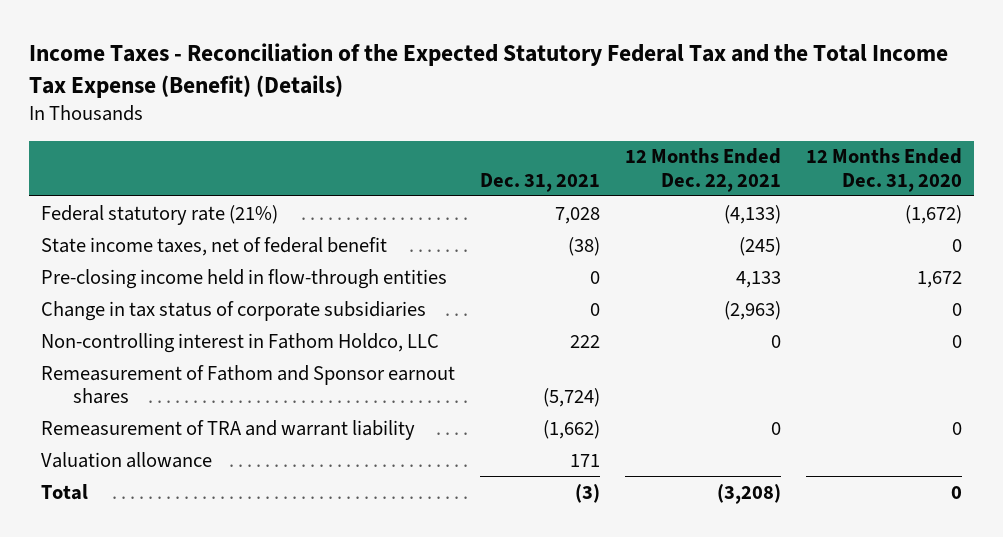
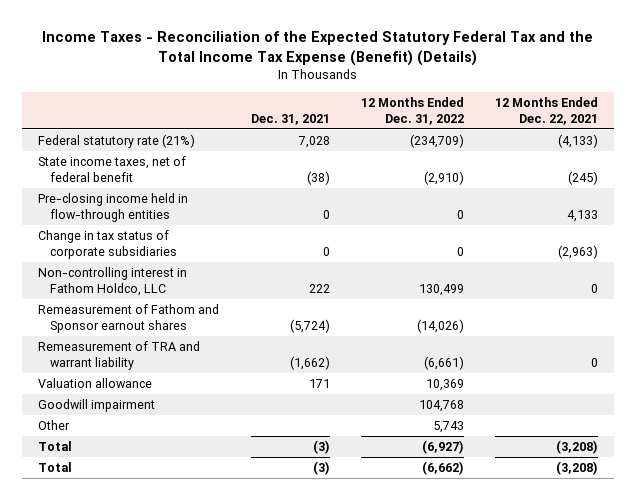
- | Dec. 31, 2021 | 12 Months Ended Dec. 22, 2021 | 12 Months Ended Dec. 31, 2020
+ | Dec. 31, 2021 | 12 Months Ended Dec. 31, 2022 | 12 Months Ended Dec. 22, 2021
+ Goodwill impairment | | 104,768 |
+ Other | | 5,743 |
+ Total | (3) | (6,662) | (3,208)

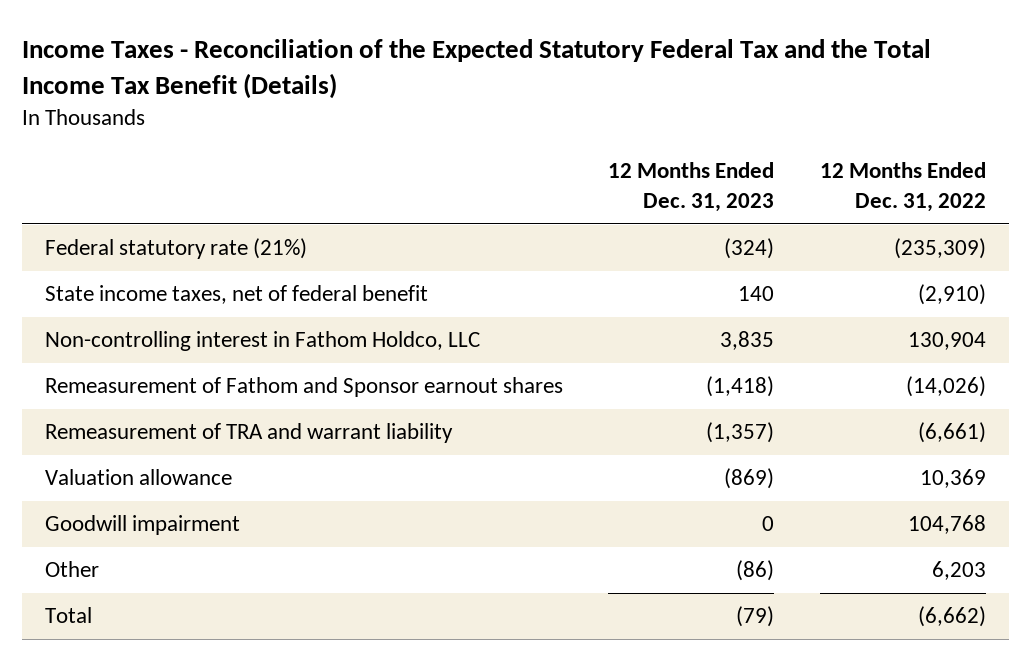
- Income Taxes - Reconciliation of the Expected Statutory Federal Tax and the Total Income Tax Expense (Benefit) (Details)
+ Income Taxes - Reconciliation of the Expected Statutory Federal Tax and the Total Income Tax Benefit (Details)
- | Dec. 31, 2021 | 12 Months Ended Dec. 31, 2022 | 12 Months Ended Dec. 22, 2021
+ | 12 Months Ended Dec. 31, 2023 | 12 Months Ended Dec. 31, 2022
- Federal statutory rate (21%) | 7,028 | (234,709) | (4,133)
+ Federal statutory rate (21%) | (324) | (235,309)
- Pre-closing income held in flow-through entities | 0 | 0 | 4,133
- Change in tax status of corporate subsidiaries | 0 | 0 | (2,963)
- Non-controlling interest in Fathom Holdco, LLC | 222 | 130,499 | 0
+ Non-controlling interest in Fathom Holdco, LLC | 3,835 | 130,904
- Other | | 5,743 |
- Total | (3) | (6,927) | (3,208)
+ Other | (86) | 6,203

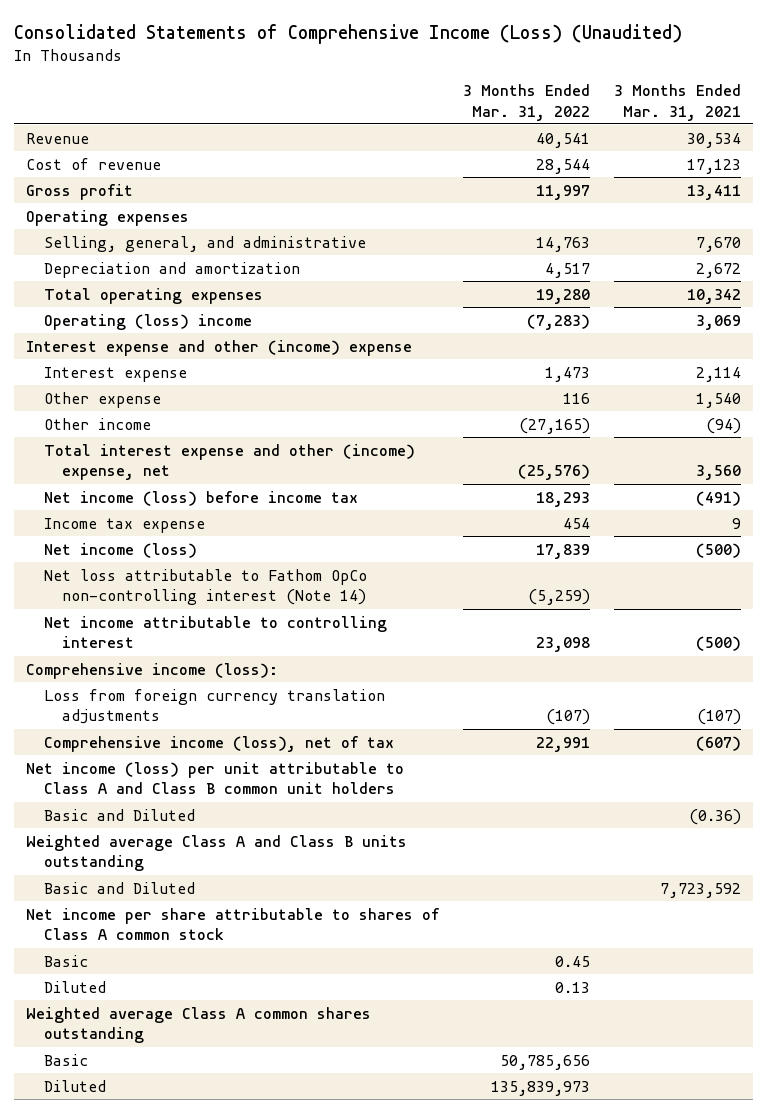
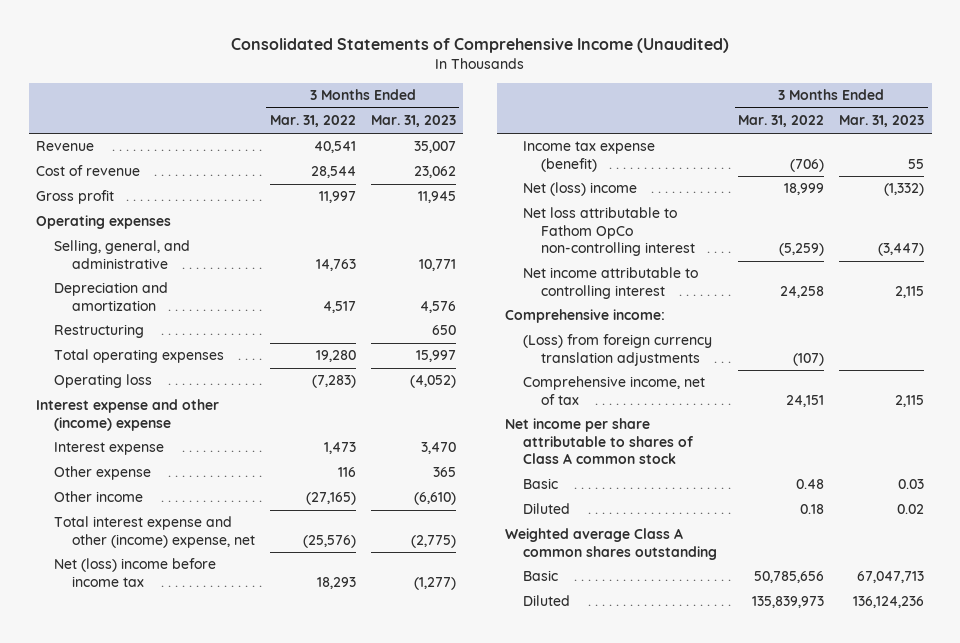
- Consolidated Statements of Comprehensive Income (Loss) (Unaudited)
+ Consolidated Statements of Comprehensive Income (Unaudited)
- | 3 Months Ended Mar. 31, 2022 | 3 Months Ended Mar. 31, 2021
+ | 3 Months Ended Mar. 31, 2022 | 3 Months Ended Mar. 31, 2023
+ Restructuring | | 650
- Operating (loss) income | (7,283) | 3,069
+ Operating loss | (7,283) | (4,052)
- Net income (loss) before income tax | 18,293 | (491)
- Income tax expense | 454 | 9
- Net income (loss) | 17,839 | (500)
- Net loss attributable to Fathom OpCo non-controlling interest (Note 14) | (5,259) |
- Net income attributable to controlling interest | 23,098 | (500)
- Comprehensive income (loss):
- Loss from foreign currency translation adjustments | (107) | (107)
- Comprehensive income (loss), net of tax | 22,991 | (607)
- Net income (loss) per unit attributable to Class A and Class B common unit holders
- Basic and Diluted | | (0.36)
- Weighted average Class A and Class B units outstanding
- Basic and Diluted | | 7,723,592
+ Net (loss) income before income tax | 18,293 | (1,277)
+ Income tax expense (benefit) | (706) | 55
+ Net (loss) income | 18,999 | (1,332)
+ Net loss attributable to Fathom OpCo non-controlling interest | (5,259) | (3,447)
+ Net income attributable to controlling interest | 24,258 | 2,115
+ Comprehensive income:
+ (Loss) from foreign currency translation adjustments | (107) |
+ Comprehensive income, net of tax | 24,151 | 2,115
- Basic | 0.45 |
- Diluted | 0.13 |
+ Basic | 0.48 | 0.03
+ Diluted | 0.18 | 0.02

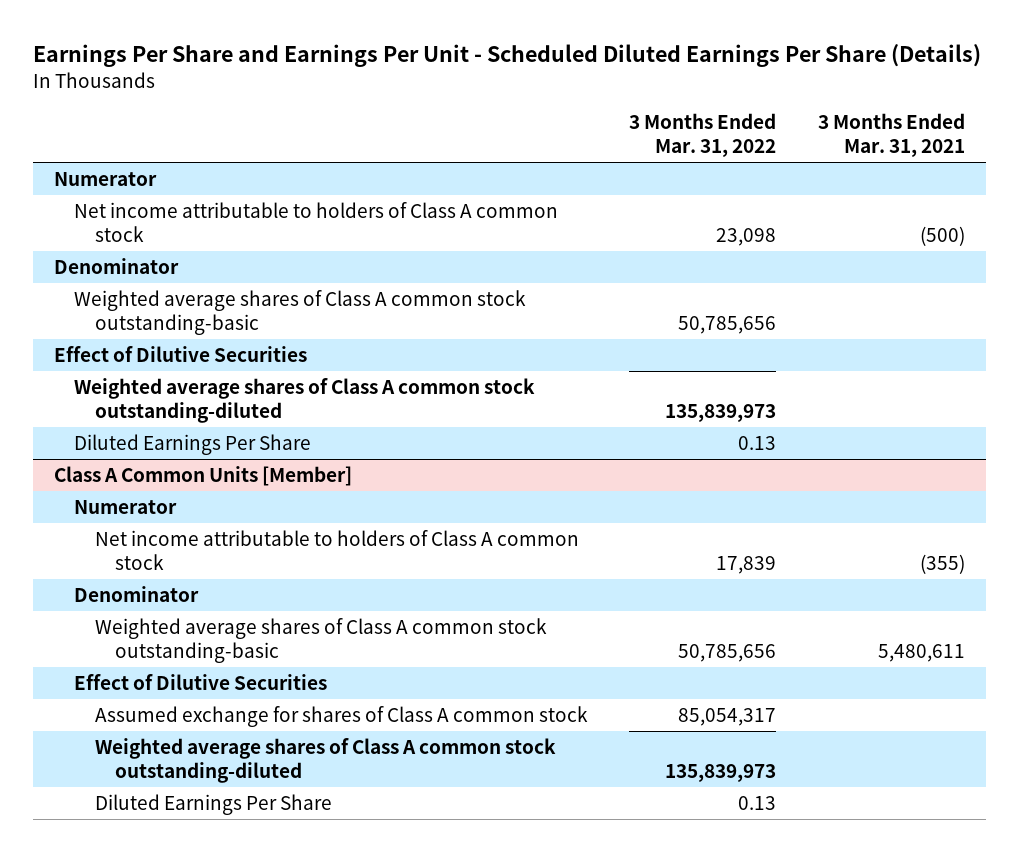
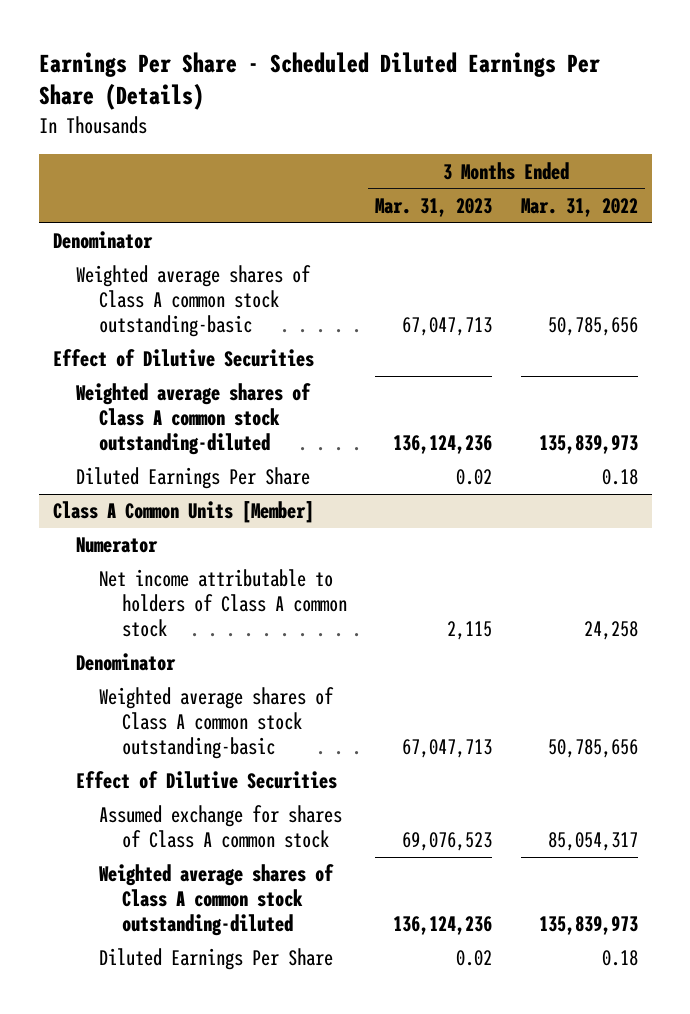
- Earnings Per Share and Earnings Per Unit - Scheduled Diluted Earnings Per Share (Details)
+ Earnings Per Share - Scheduled Diluted Earnings Per Share (Details)
- | 3 Months Ended Mar. 31, 2022 | 3 Months Ended Mar. 31, 2021
+ | 3 Months Ended Mar. 31, 2023 | 3 Months Ended Mar. 31, 2022
- Numerator
- Net income attributable to holders of Class A common stock | 23,098 | (500)
- Diluted Earnings Per Share | 0.13 |
+ Diluted Earnings Per Share | 0.02 | 0.18
@ Class A Common Units [Member]
- Net income attributable to holders of Class A common stock | 17,839 | (355)
+ Net income attributable to holders of Class A common stock | 2,115 | 24,258
- Diluted Earnings Per Share | 0.13 |
+ Diluted Earnings Per Share | 0.02 | 0.18

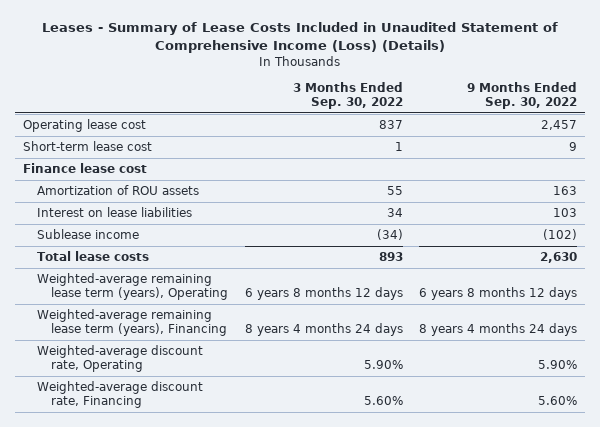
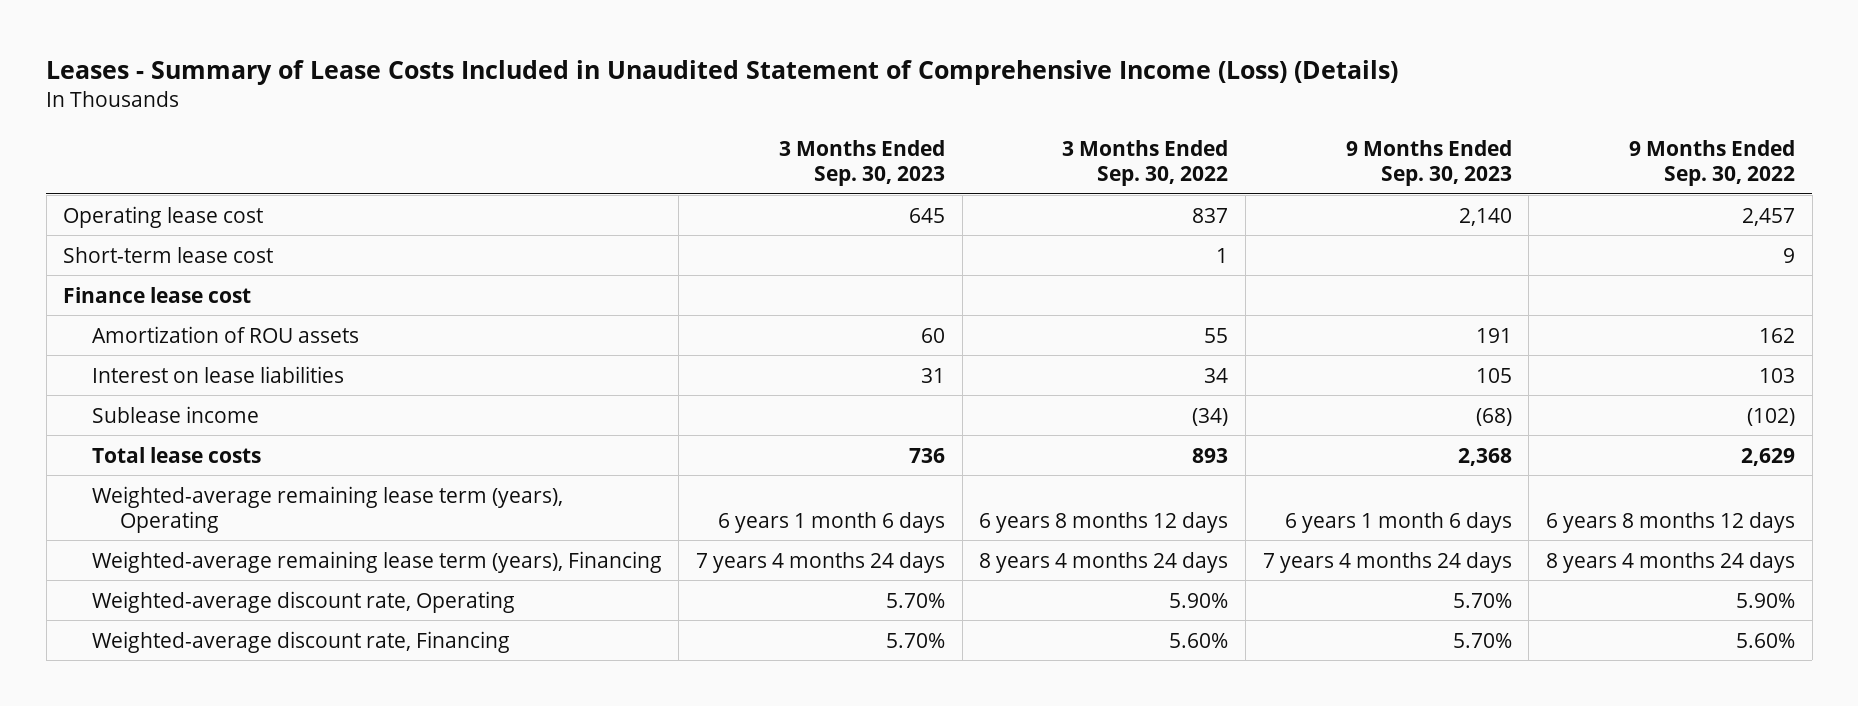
- | 3 Months Ended Sep. 30, 2022 | 9 Months Ended Sep. 30, 2022
+ | 3 Months Ended Sep. 30, 2023 | 3 Months Ended Sep. 30, 2022 | 9 Months Ended Sep. 30, 2023 | 9 Months Ended Sep. 30, 2022
- Amortization of ROU assets | 55 | 163
+ Amortization of ROU assets | 60 | 55 | 191 | 162
- Total lease costs | 893 | 2,630
+ Total lease costs | 736 | 893 | 2,368 | 2,629

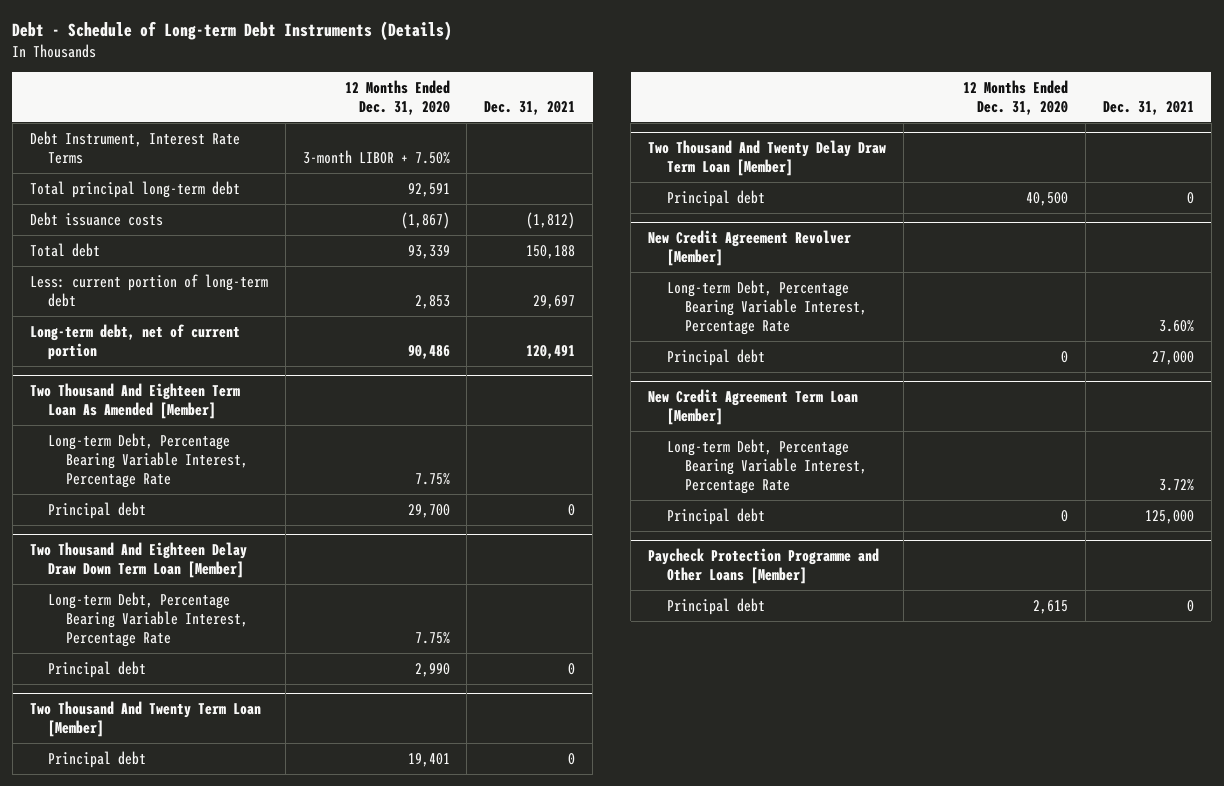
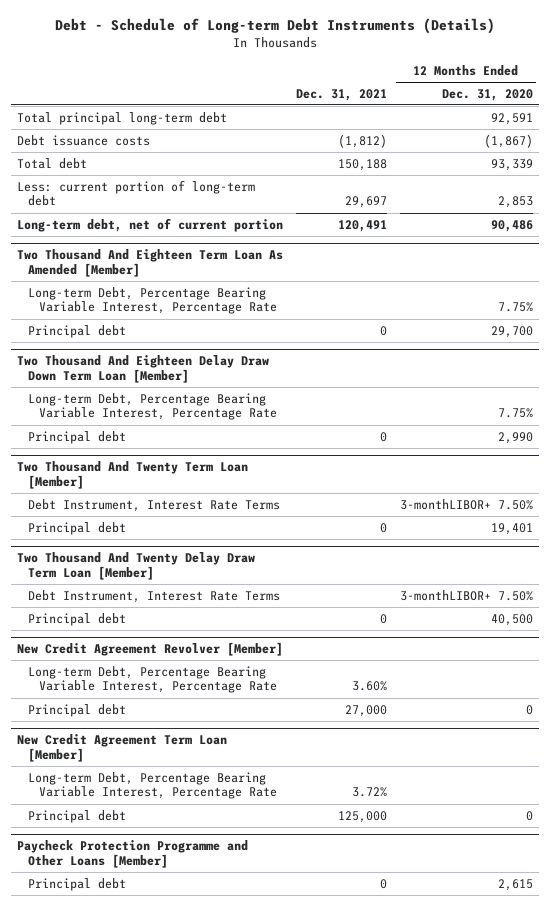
- | 12 Months Ended Dec. 31, 2020 | Dec. 31, 2021
+ | Dec. 31, 2021 | 12 Months Ended Dec. 31, 2020
- Debt Instrument, Interest Rate Terms | 3-month LIBOR + 7.50% |
@ Two Thousand And Twenty Term Loan [Member]
+ Debt Instrument, Interest Rate Terms | | 3-monthLIBOR+ 7.50%
@ Two Thousand And Twenty Delay Draw Term Loan [Member]
+ Debt Instrument, Interest Rate Terms | | 3-monthLIBOR+ 7.50%

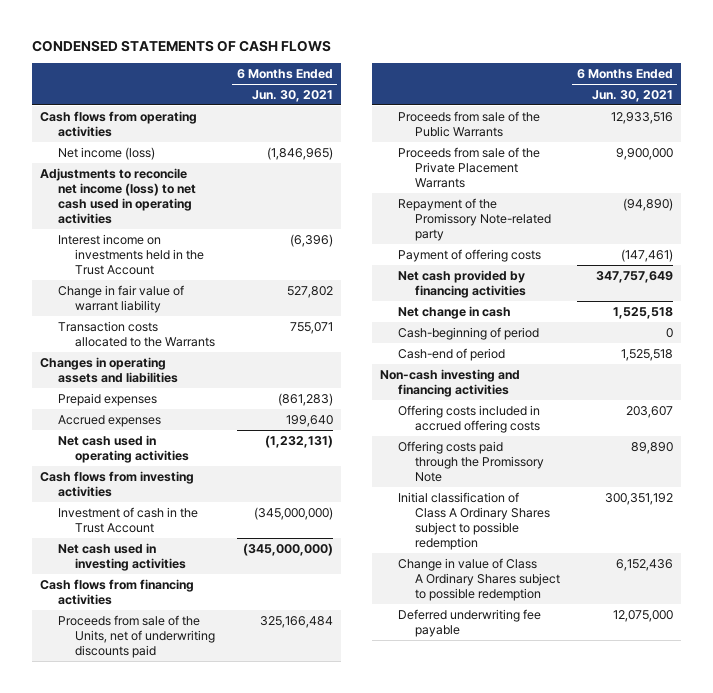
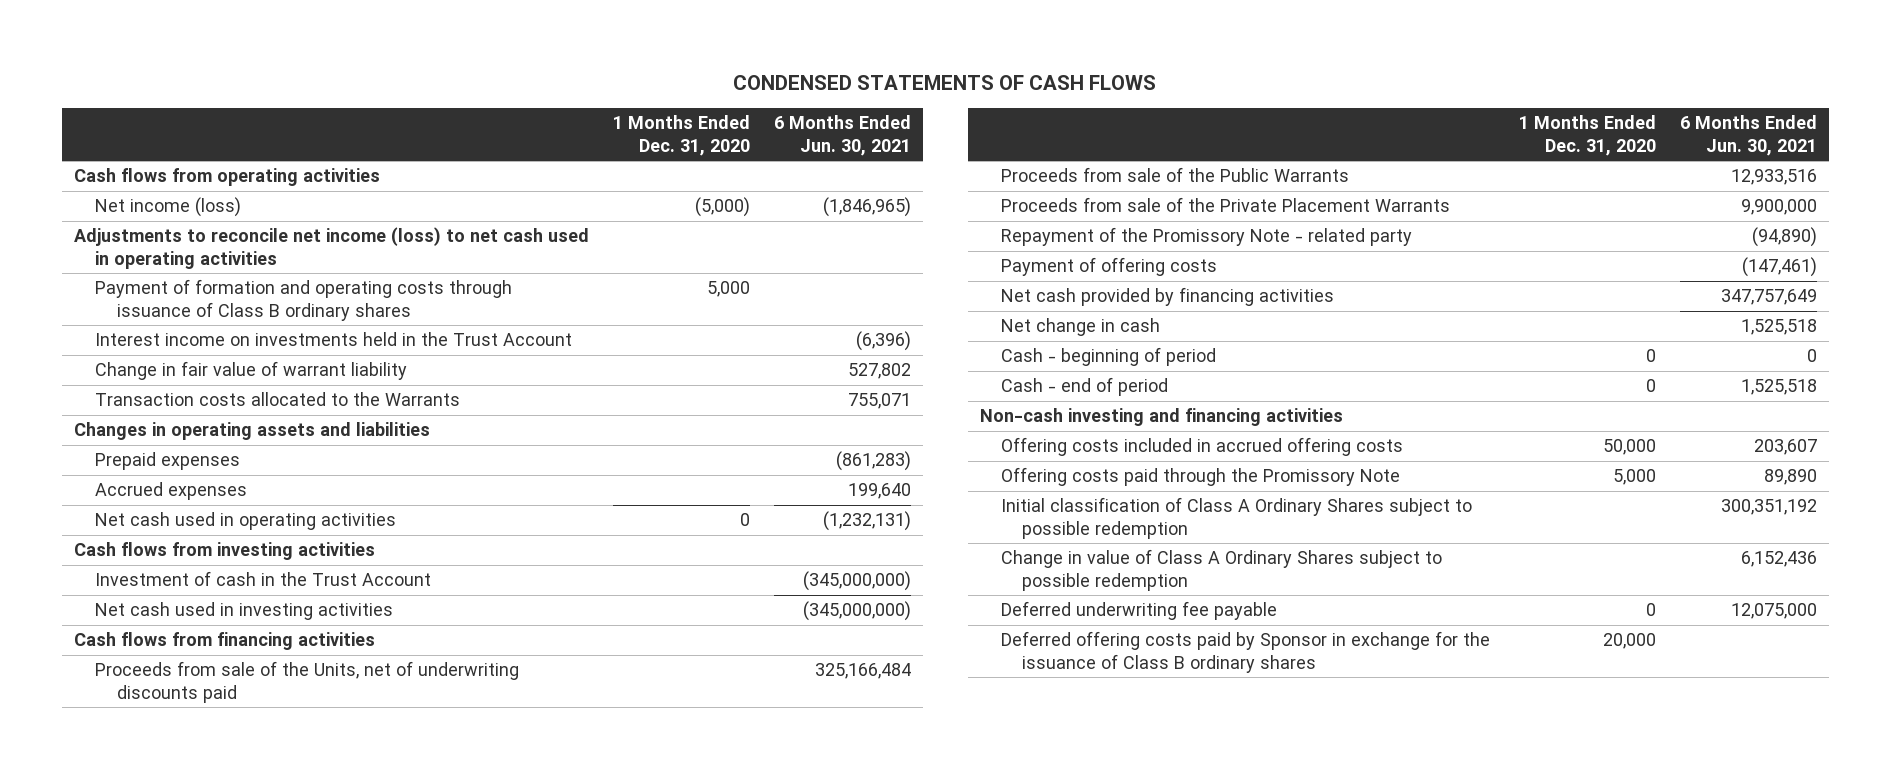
- | 6 Months Ended Jun. 30, 2021
+ | 1 Months Ended Dec. 31, 2020 | 6 Months Ended Jun. 30, 2021
+ Payment of formation and operating costs through issuance of Class B ordinary shares | 5,000 |
- Repayment of the Promissory Note-related party | (94,890)
+ Repayment of the Promissory Note - related party | | (94,890)
- Cash-beginning of period | 0
- Cash-end of period | 1,525,518
+ Cash - beginning of period | 0 | 0
+ Cash - end of period | 0 | 1,525,518
+ Deferred offering costs paid by Sponsor in exchange for the issuance of Class B ordinary shares | 20,000 |

